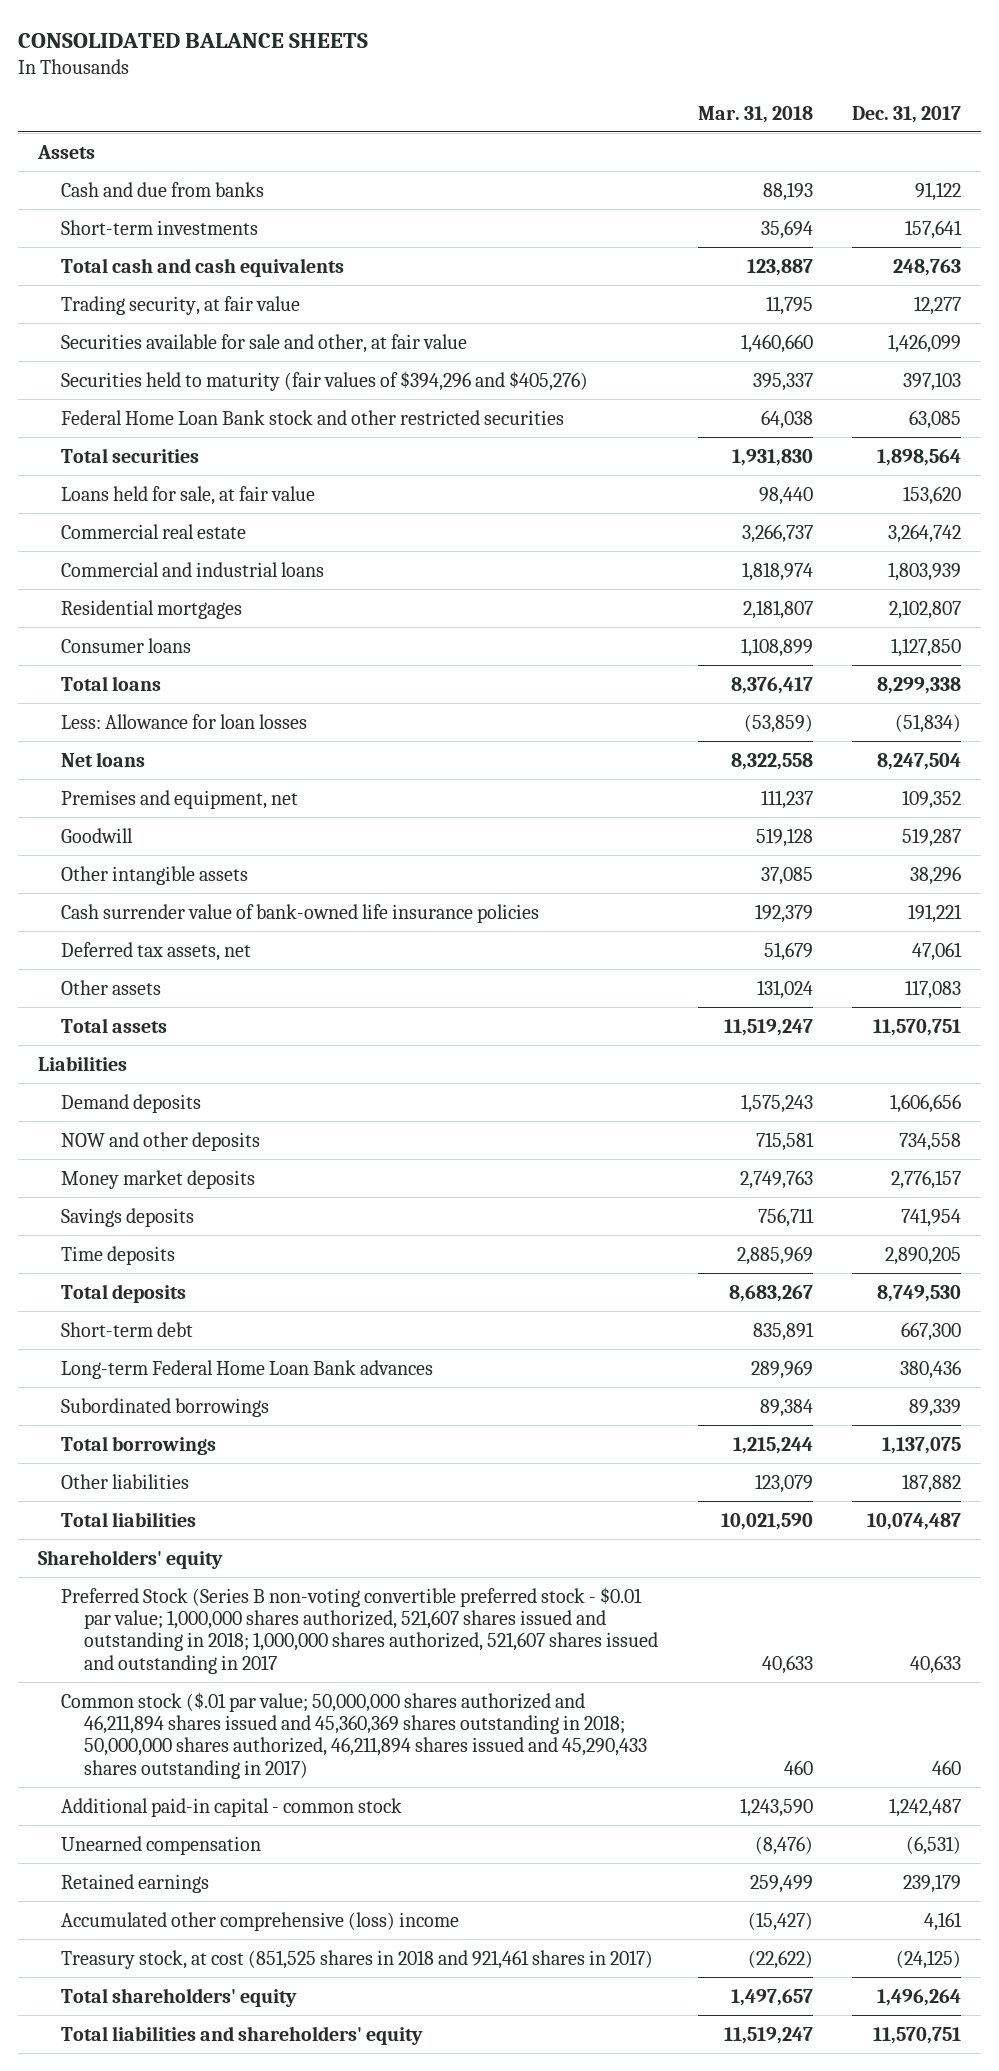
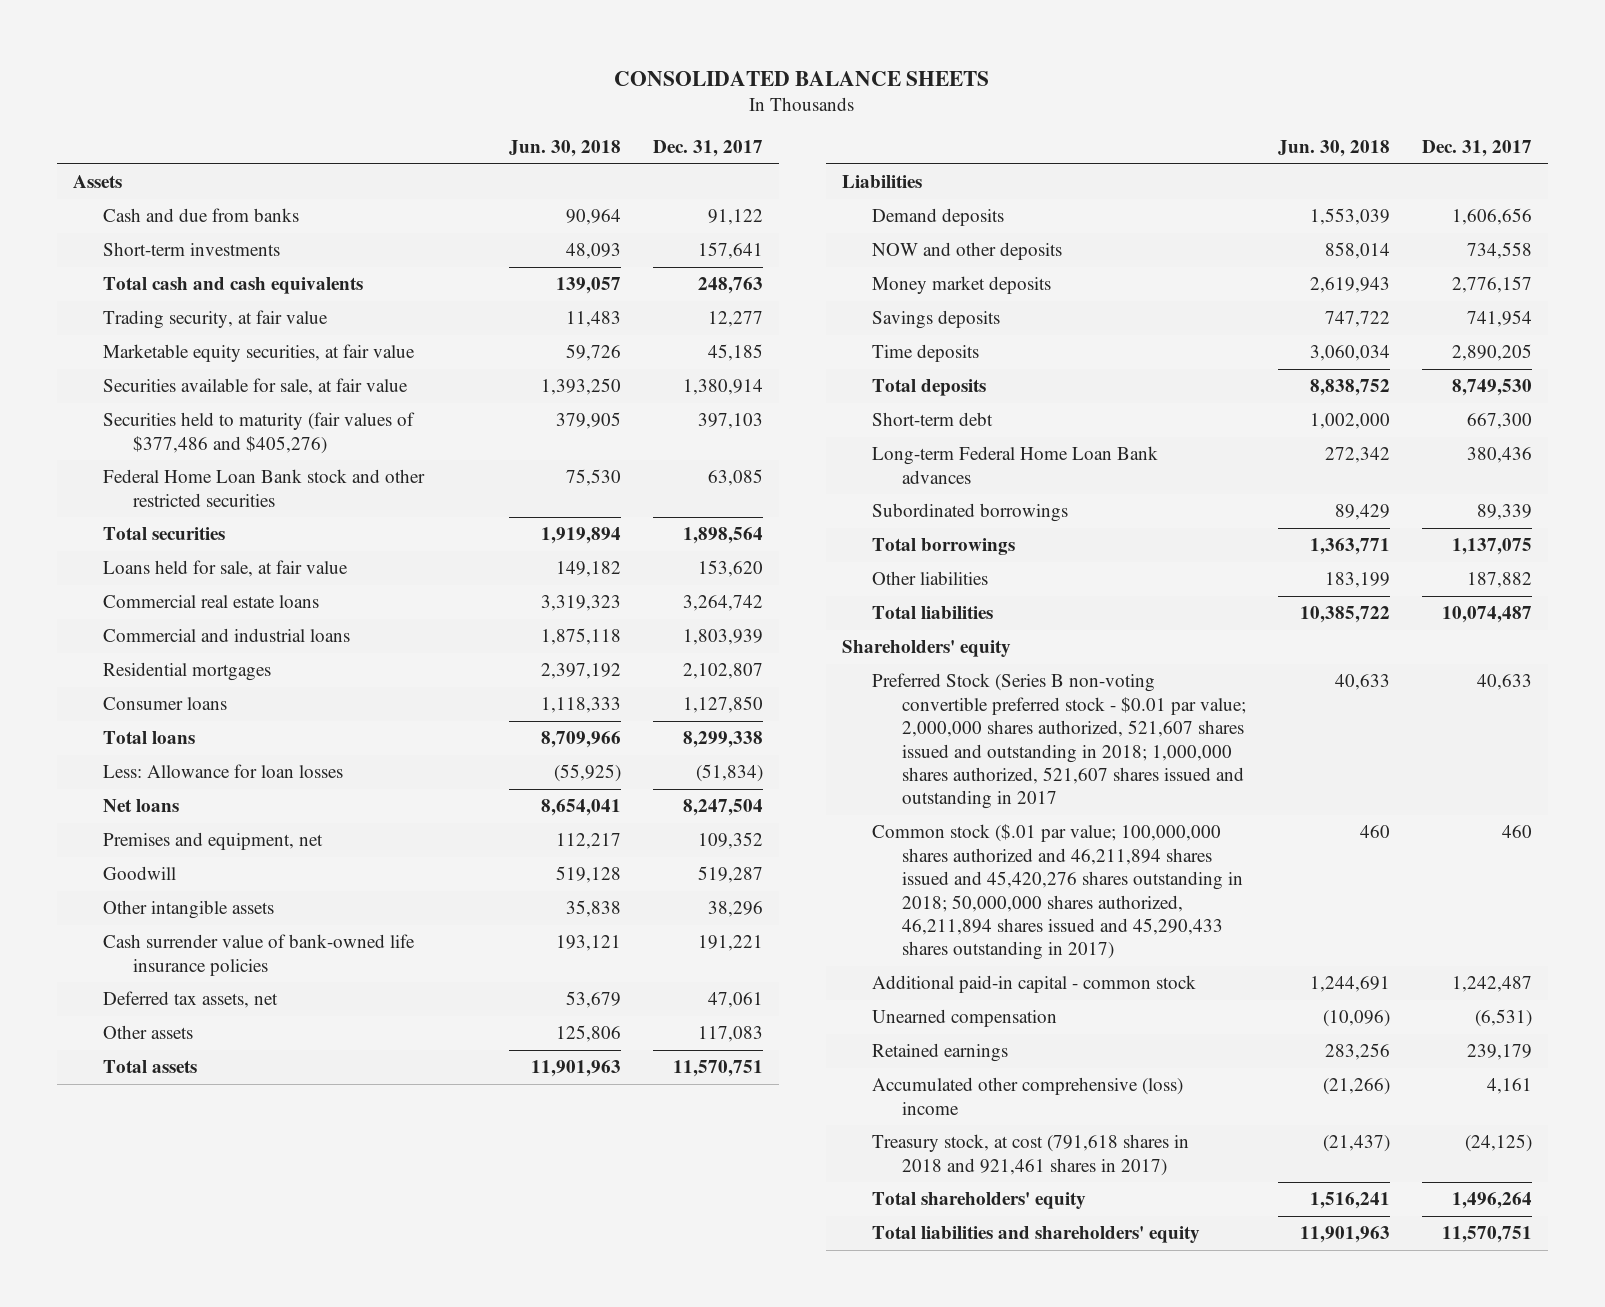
- | Mar. 31, 2018 | Dec. 31, 2017
+ | Jun. 30, 2018 | Dec. 31, 2017
- Securities available for sale and other, at fair value | 1,460,660 | 1,426,099
- Securities held to maturity (fair values of $394,296 and $405,276) | 395,337 | 397,103
+ Marketable equity securities, at fair value | 59,726 | 45,185
+ Securities available for sale, at fair value | 1,393,250 | 1,380,914
+ Securities held to maturity (fair values of $377,486 and $405,276) | 379,905 | 397,103
- Commercial real estate | 3,266,737 | 3,264,742
+ Commercial real estate loans | 3,319,323 | 3,264,742
- Preferred Stock (Series B non-voting convertible preferred stock - $0.01 par value; 1,000,000 shares authorized, 521,607 shares issued and outstanding in 2018; 1,000,000 shares authorized, 521,607 shares issued and outstanding in 2017 | 40,633 | 40,633
- Common stock ($.01 par value; 50,000,000 shares authorized and 46,211,894 shares issued and 45,360,369 shares outstanding in 2018; 50,000,000 shares authorized, 46,211,894 shares issued and 45,290,433 shares outstanding in 2017) | 460 | 460
+ Preferred Stock (Series B non-voting convertible preferred stock - $0.01 par value; 2,000,000 shares authorized, 521,607 shares issued and outstanding in 2018; 1,000,000 shares authorized, 521,607 shares issued and outstanding in 2017 | 40,633 | 40,633
+ Common stock ($.01 par value; 100,000,000 shares authorized and 46,211,894 shares issued and 45,420,276 shares outstanding in 2018; 50,000,000 shares authorized, 46,211,894 shares issued and 45,290,433 shares outstanding in 2017) | 460 | 460
- Treasury stock, at cost (851,525 shares in 2018 and 921,461 shares in 2017) | (22,622) | (24,125)
+ Treasury stock, at cost (791,618 shares in 2018 and 921,461 shares in 2017) | (21,437) | (24,125)

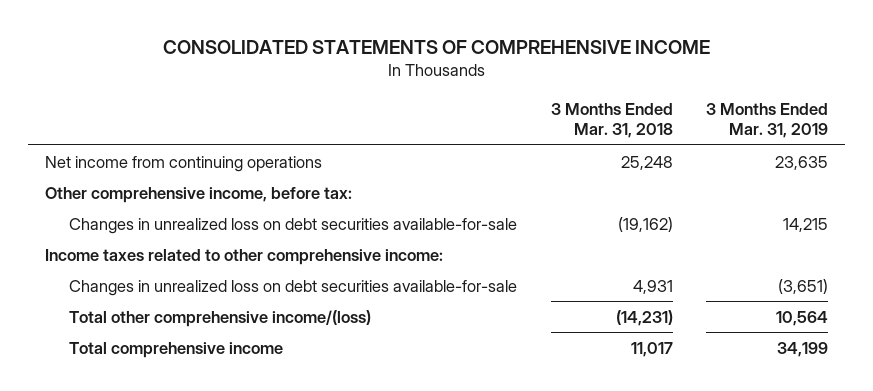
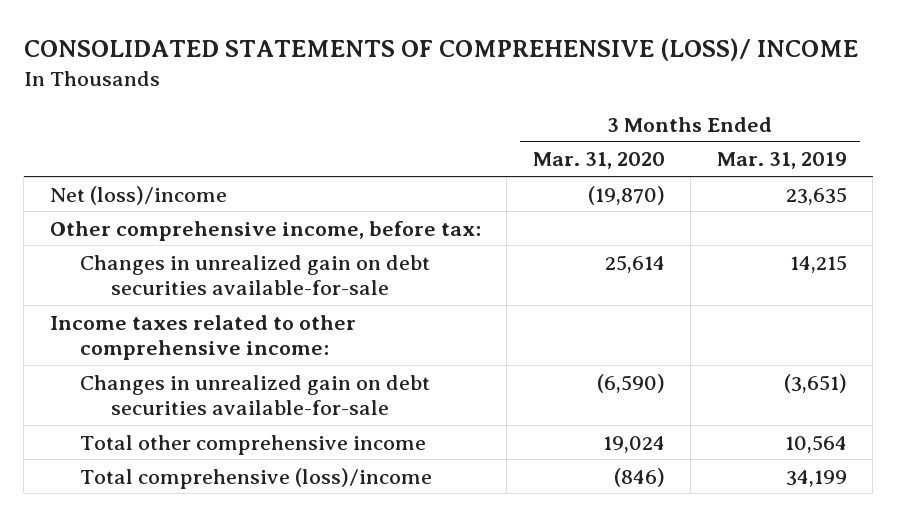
- CONSOLIDATED STATEMENTS OF COMPREHENSIVE INCOME
+ CONSOLIDATED STATEMENTS OF COMPREHENSIVE (LOSS)/ INCOME
- | 3 Months Ended Mar. 31, 2018 | 3 Months Ended Mar. 31, 2019
+ | 3 Months Ended Mar. 31, 2020 | 3 Months Ended Mar. 31, 2019
- Net income from continuing operations | 25,248 | 23,635
+ Net (loss)/income | (19,870) | 23,635
- Changes in unrealized loss on debt securities available-for-sale | (19,162) | 14,215
+ Changes in unrealized gain on debt securities available-for-sale | 25,614 | 14,215
- Changes in unrealized loss on debt securities available-for-sale | 4,931 | (3,651)
- Total other comprehensive income/(loss) | (14,231) | 10,564
- Total comprehensive income | 11,017 | 34,199
+ Changes in unrealized gain on debt securities available-for-sale | (6,590) | (3,651)
+ Total other comprehensive income | 19,024 | 10,564
+ Total comprehensive (loss)/income | (846) | 34,199

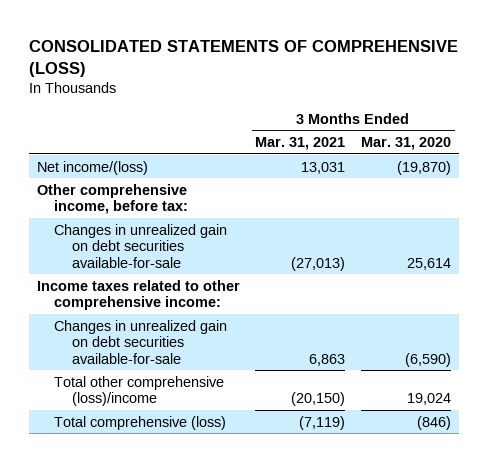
- CONSOLIDATED STATEMENTS OF COMPREHENSIVE (LOSS)/ INCOME
+ CONSOLIDATED STATEMENTS OF COMPREHENSIVE (LOSS)
- | 3 Months Ended Mar. 31, 2020 | 3 Months Ended Mar. 31, 2019
+ | 3 Months Ended Mar. 31, 2021 | 3 Months Ended Mar. 31, 2020
- Net (loss)/income | (19,870) | 23,635
+ Net income/(loss) | 13,031 | (19,870)
- Total other comprehensive income | 19,024 | 10,564
- Total comprehensive (loss)/income | (846) | 34,199
+ Total other comprehensive (loss)/income | (20,150) | 19,024
+ Total comprehensive (loss) | (7,119) | (846)

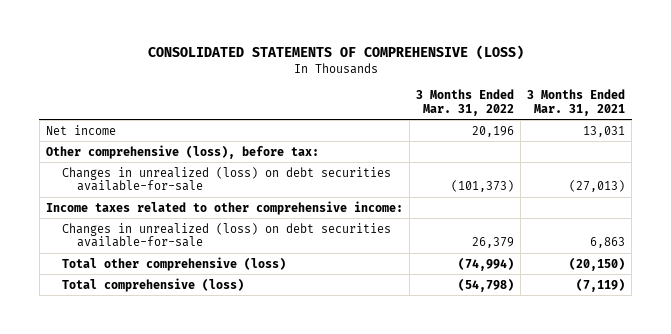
- | 3 Months Ended Mar. 31, 2021 | 3 Months Ended Mar. 31, 2020
+ | 3 Months Ended Mar. 31, 2022 | 3 Months Ended Mar. 31, 2021
- Net income/(loss) | 13,031 | (19,870)
- Other comprehensive income, before tax:
- Changes in unrealized gain on debt securities available-for-sale | (27,013) | 25,614
+ Net income | 20,196 | 13,031
+ Other comprehensive (loss), before tax:
+ Changes in unrealized (loss) on debt securities available-for-sale | (101,373) | (27,013)
- Changes in unrealized gain on debt securities available-for-sale | 6,863 | (6,590)
- Total other comprehensive (loss)/income | (20,150) | 19,024
+ Changes in unrealized (loss) on debt securities available-for-sale | 26,379 | 6,863
+ Total other comprehensive (loss) | (74,994) | (20,150)

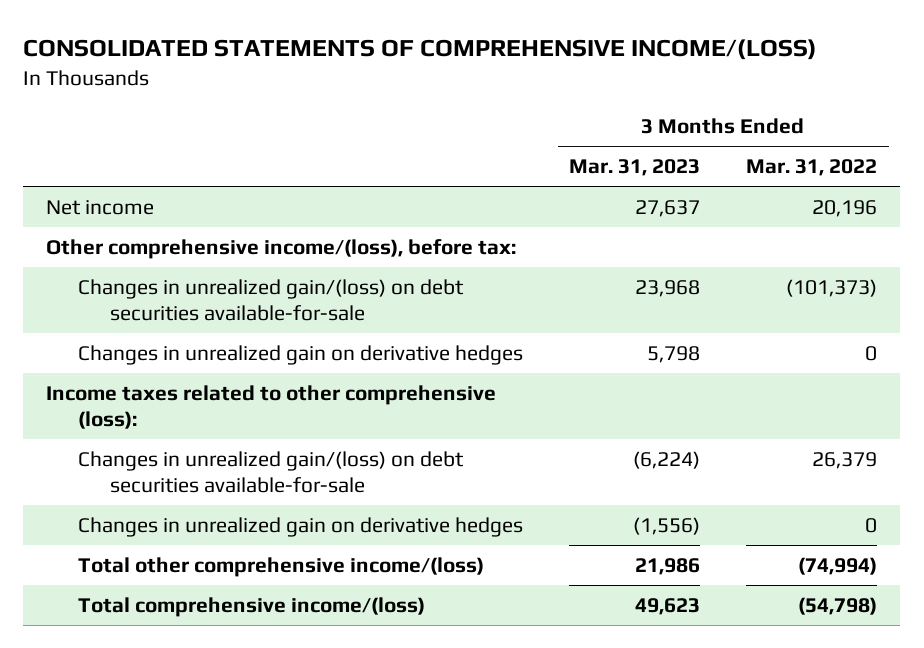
- CONSOLIDATED STATEMENTS OF COMPREHENSIVE (LOSS)
+ CONSOLIDATED STATEMENTS OF COMPREHENSIVE INCOME/(LOSS)
- | 3 Months Ended Mar. 31, 2022 | 3 Months Ended Mar. 31, 2021
+ | 3 Months Ended Mar. 31, 2023 | 3 Months Ended Mar. 31, 2022
- Other comprehensive (loss), before tax:
- Changes in unrealized (loss) on debt securities available-for-sale | (101,373) | (27,013)
- Income taxes related to other comprehensive income:
- Changes in unrealized (loss) on debt securities available-for-sale | 26,379 | 6,863
- Total other comprehensive (loss) | (74,994) | (20,150)
- Total comprehensive (loss) | (54,798) | (7,119)
+ Other comprehensive income/(loss), before tax:
+ Changes in unrealized gain/(loss) on debt securities available-for-sale | 23,968 | (101,373)
+ Changes in unrealized gain on derivative hedges | 5,798 | 0
+ Income taxes related to other comprehensive (loss):
+ Changes in unrealized gain/(loss) on debt securities available-for-sale | (6,224) | 26,379
+ Changes in unrealized gain on derivative hedges | (1,556) | 0
+ Total other comprehensive income/(loss) | 21,986 | (74,994)
+ Total comprehensive income/(loss) | 49,623 | (54,798)

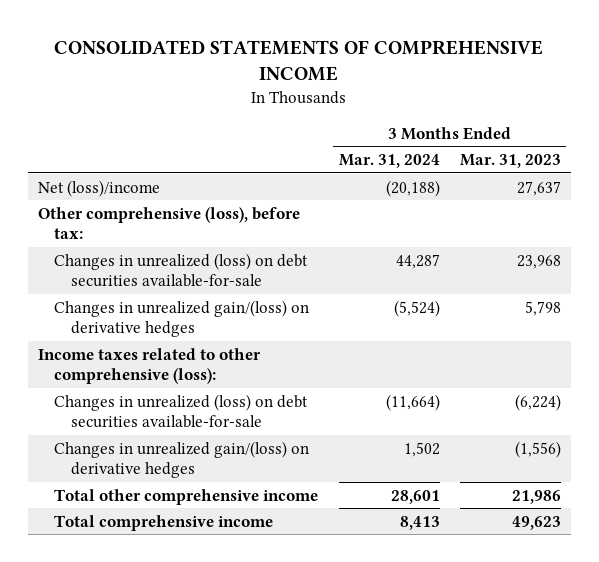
- CONSOLIDATED STATEMENTS OF COMPREHENSIVE INCOME/(LOSS)
+ CONSOLIDATED STATEMENTS OF COMPREHENSIVE INCOME
- | 3 Months Ended Mar. 31, 2023 | 3 Months Ended Mar. 31, 2022
+ | 3 Months Ended Mar. 31, 2024 | 3 Months Ended Mar. 31, 2023
- Net income | 27,637 | 20,196
- Other comprehensive income/(loss), before tax:
- Changes in unrealized gain/(loss) on debt securities available-for-sale | 23,968 | (101,373)
- Changes in unrealized gain on derivative hedges | 5,798 | 0
+ Net (loss)/income | (20,188) | 27,637
+ Other comprehensive (loss), before tax:
+ Changes in unrealized (loss) on debt securities available-for-sale | 44,287 | 23,968
+ Changes in unrealized gain/(loss) on derivative hedges | (5,524) | 5,798
- Changes in unrealized gain/(loss) on debt securities available-for-sale | (6,224) | 26,379
- Changes in unrealized gain on derivative hedges | (1,556) | 0
- Total other comprehensive income/(loss) | 21,986 | (74,994)
- Total comprehensive income/(loss) | 49,623 | (54,798)
+ Changes in unrealized (loss) on debt securities available-for-sale | (11,664) | (6,224)
+ Changes in unrealized gain/(loss) on derivative hedges | 1,502 | (1,556)
+ Total other comprehensive income | 28,601 | 21,986
+ Total comprehensive income | 8,413 | 49,623

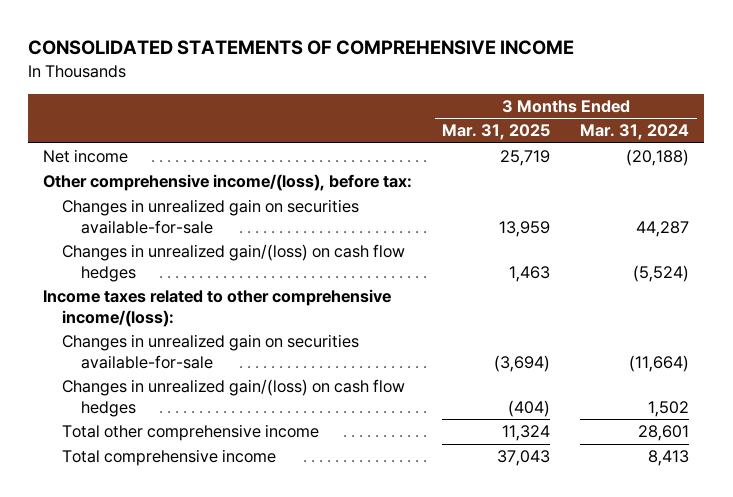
- | 3 Months Ended Mar. 31, 2024 | 3 Months Ended Mar. 31, 2023
+ | 3 Months Ended Mar. 31, 2025 | 3 Months Ended Mar. 31, 2024
- Net (loss)/income | (20,188) | 27,637
- Other comprehensive (loss), before tax:
- Changes in unrealized (loss) on debt securities available-for-sale | 44,287 | 23,968
- Changes in unrealized gain/(loss) on derivative hedges | (5,524) | 5,798
- Income taxes related to other comprehensive (loss):
- Changes in unrealized (loss) on debt securities available-for-sale | (11,664) | (6,224)
- Changes in unrealized gain/(loss) on derivative hedges | 1,502 | (1,556)
+ Net income | 25,719 | (20,188)
+ Other comprehensive income/(loss), before tax:
+ Changes in unrealized gain on securities available-for-sale | 13,959 | 44,287
+ Changes in unrealized gain/(loss) on cash flow hedges | 1,463 | (5,524)
+ Income taxes related to other comprehensive income/(loss):
+ Changes in unrealized gain on securities available-for-sale | (3,694) | (11,664)
+ Changes in unrealized gain/(loss) on cash flow hedges | (404) | 1,502

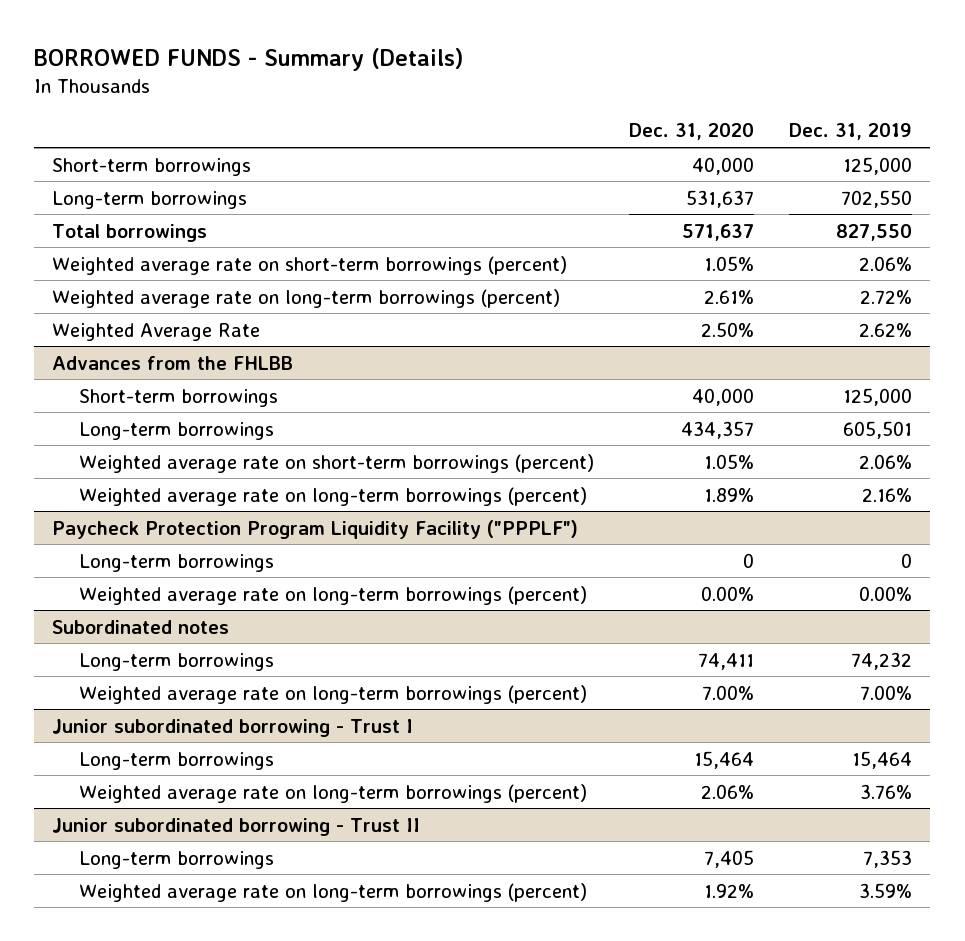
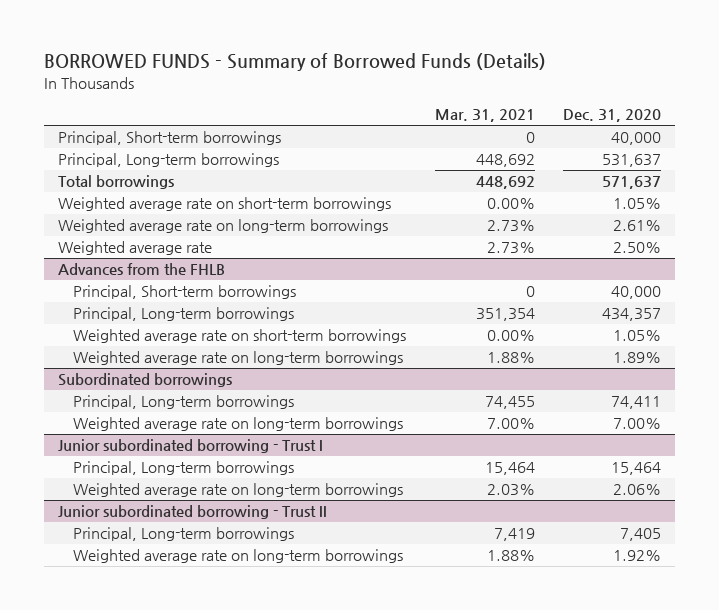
- BORROWED FUNDS - Summary (Details)
+ BORROWED FUNDS - Summary of Borrowed Funds (Details)
- | Dec. 31, 2020 | Dec. 31, 2019
+ | Mar. 31, 2021 | Dec. 31, 2020
- Short-term borrowings | 40,000 | 125,000
- Long-term borrowings | 531,637 | 702,550
+ Principal, Short-term borrowings | 0 | 40,000
+ Principal, Long-term borrowings | 448,692 | 531,637
- Weighted average rate on short-term borrowings (percent) | 1.05% | 2.06%
- Weighted average rate on long-term borrowings (percent) | 2.61% | 2.72%
- Weighted Average Rate | 2.50% | 2.62%
- Advances from the FHLBB
- Short-term borrowings | 40,000 | 125,000
- Long-term borrowings | 434,357 | 605,501
- Weighted average rate on short-term borrowings (percent) | 1.05% | 2.06%
- Weighted average rate on long-term borrowings (percent) | 1.89% | 2.16%
- Paycheck Protection Program Liquidity Facility ("PPPLF")
- Long-term borrowings | 0 | 0
- Weighted average rate on long-term borrowings (percent) | 0.00% | 0.00%
- Subordinated notes
- Long-term borrowings | 74,411 | 74,232
- Weighted average rate on long-term borrowings (percent) | 7.00% | 7.00%
+ Weighted average rate on short-term borrowings | 0.00% | 1.05%
+ Weighted average rate on long-term borrowings | 2.73% | 2.61%
+ Weighted average rate | 2.73% | 2.50%
+ Advances from the FHLB
+ Principal, Short-term borrowings | 0 | 40,000
+ Principal, Long-term borrowings | 351,354 | 434,357
+ Weighted average rate on short-term borrowings | 0.00% | 1.05%
+ Weighted average rate on long-term borrowings | 1.88% | 1.89%
+ Subordinated borrowings
+ Principal, Long-term borrowings | 74,455 | 74,411
+ Weighted average rate on long-term borrowings | 7.00% | 7.00%
@ Junior subordinated borrowing - Trust I
- Long-term borrowings | 15,464 | 15,464
- Weighted average rate on long-term borrowings (percent) | 2.06% | 3.76%
+ Principal, Long-term borrowings | 15,464 | 15,464
+ Weighted average rate on long-term borrowings | 2.03% | 2.06%
@ Junior subordinated borrowing - Trust II
- Long-term borrowings | 7,405 | 7,353
- Weighted average rate on long-term borrowings (percent) | 1.92% | 3.59%
+ Principal, Long-term borrowings | 7,419 | 7,405
+ Weighted average rate on long-term borrowings | 1.88% | 1.92%

